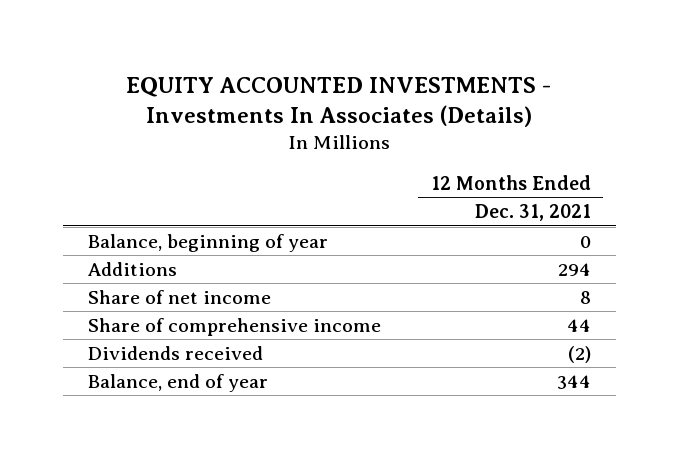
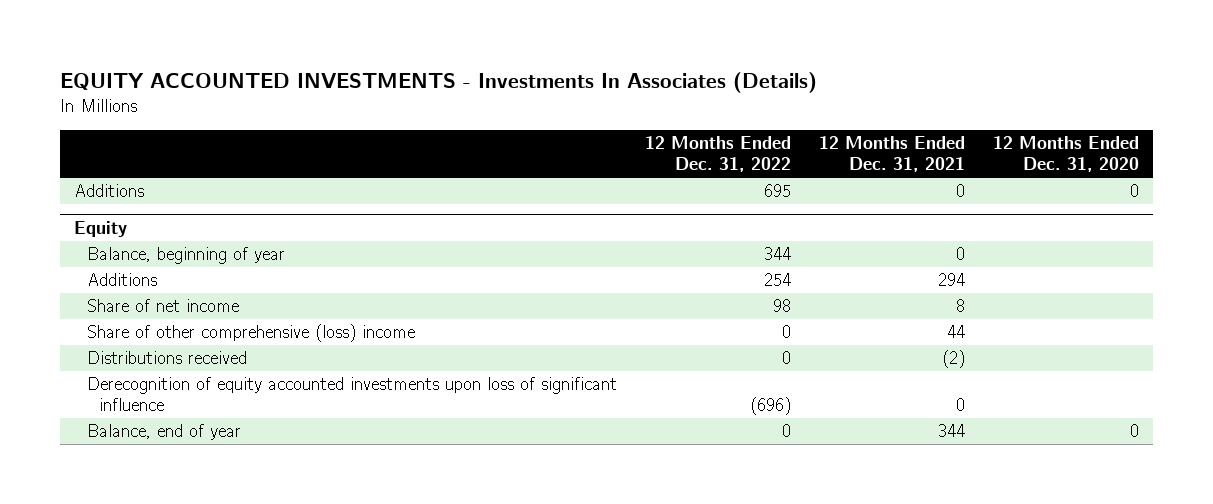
- | 12 Months Ended Dec. 31, 2021
+ | 12 Months Ended Dec. 31, 2022 | 12 Months Ended Dec. 31, 2021 | 12 Months Ended Dec. 31, 2020
+ Additions | 695 | 0 | 0
+ Equity
- Share of comprehensive income | 44
- Dividends received | (2)
+ Share of other comprehensive (loss) income | 0 | 44 |
+ Distributions received | 0 | (2) |
+ Derecognition of equity accounted investments upon loss of significant influence | (696) | 0 |

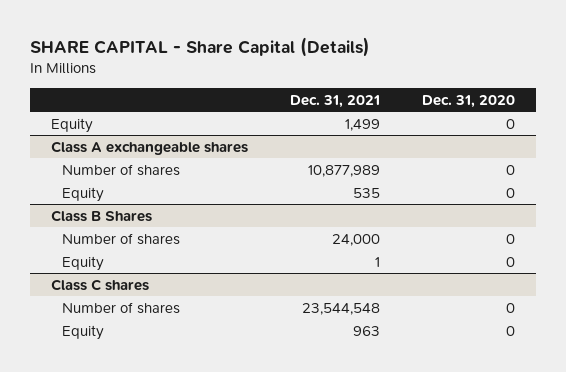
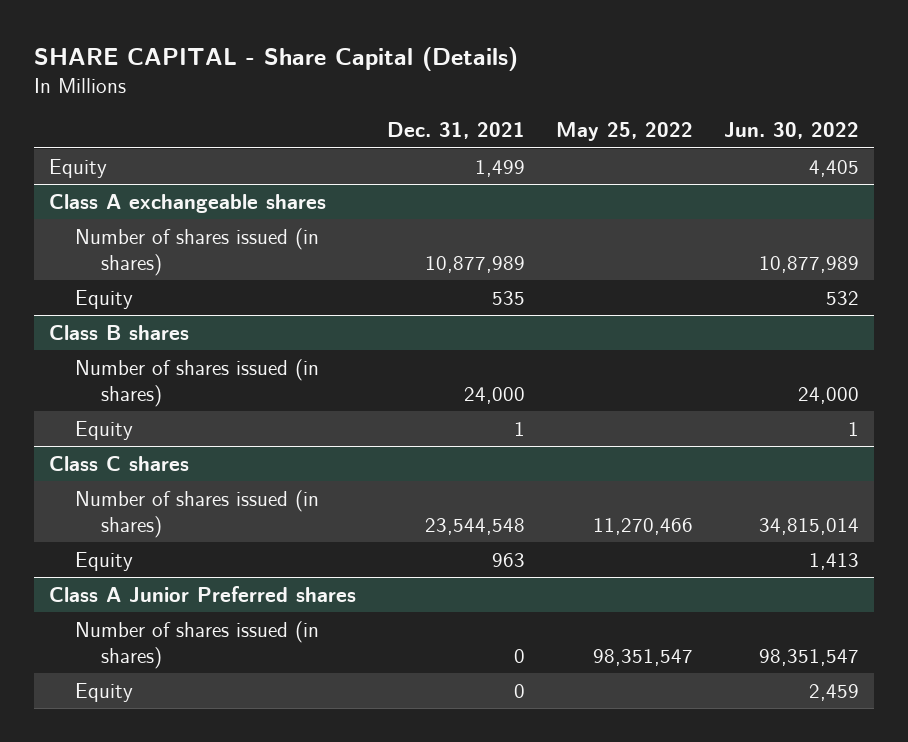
- | Dec. 31, 2021 | Dec. 31, 2020
+ | Dec. 31, 2021 | May 25, 2022 | Jun. 30, 2022
@ Class A exchangeable shares
- Number of shares | 10,877,989 | 0
+ Number of shares issued (in shares) | 10,877,989 | | 10,877,989
- Class B Shares
- Number of shares | 24,000 | 0
+ Class B shares
+ Number of shares issued (in shares) | 24,000 | | 24,000
@ Class C shares
- Number of shares | 23,544,548 | 0
+ Number of shares issued (in shares) | 23,544,548 | 11,270,466 | 34,815,014
+ Class A Junior Preferred shares
+ Number of shares issued (in shares) | 0 | 98,351,547 | 98,351,547
+ Equity | 0 | | 2,459

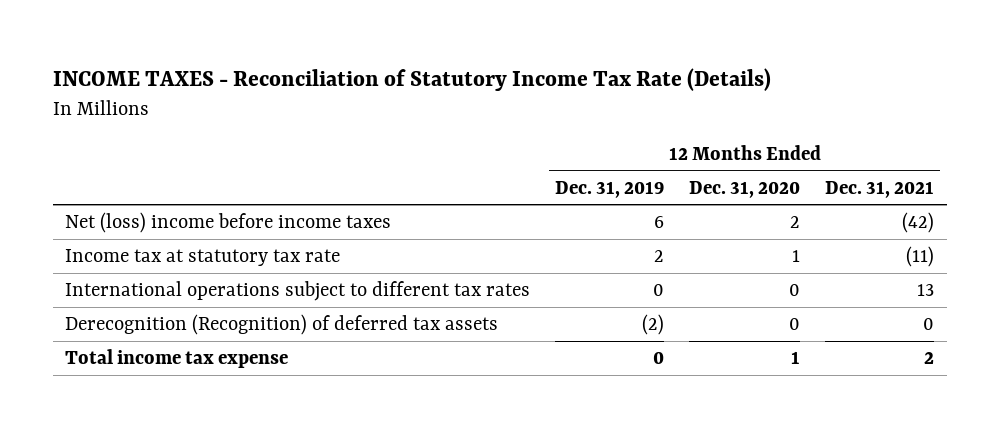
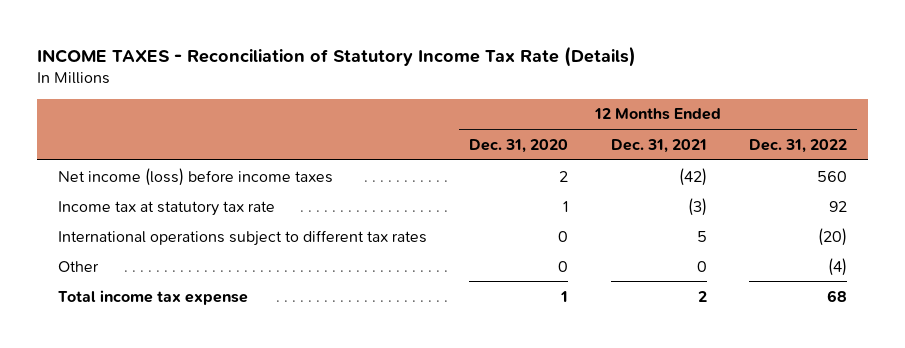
- | 12 Months Ended Dec. 31, 2019 | 12 Months Ended Dec. 31, 2020 | 12 Months Ended Dec. 31, 2021
+ | 12 Months Ended Dec. 31, 2020 | 12 Months Ended Dec. 31, 2021 | 12 Months Ended Dec. 31, 2022
- Net (loss) income before income taxes | 6 | 2 | (42)
- Income tax at statutory tax rate | 2 | 1 | (11)
- International operations subject to different tax rates | 0 | 0 | 13
- Derecognition (Recognition) of deferred tax assets | (2) | 0 | 0
+ Net income (loss) before income taxes | 2 | (42) | 560
+ Income tax at statutory tax rate | 1 | (3) | 92
+ International operations subject to different tax rates | 0 | 5 | (20)
+ Other | 0 | 0 | (4)

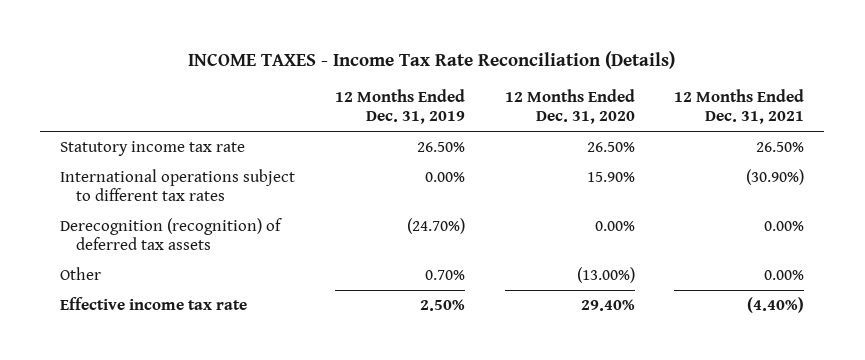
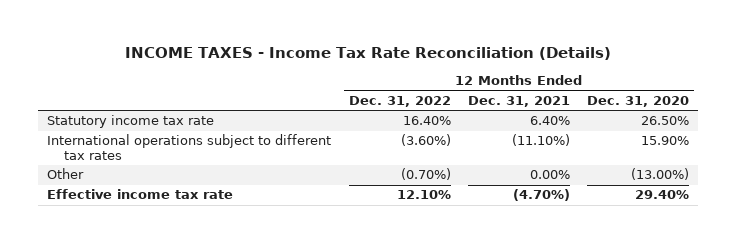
- | 12 Months Ended Dec. 31, 2019 | 12 Months Ended Dec. 31, 2020 | 12 Months Ended Dec. 31, 2021
+ | 12 Months Ended Dec. 31, 2022 | 12 Months Ended Dec. 31, 2021 | 12 Months Ended Dec. 31, 2020
- Statutory income tax rate | 26.50% | 26.50% | 26.50%
- International operations subject to different tax rates | 0.00% | 15.90% | (30.90%)
- Derecognition (recognition) of deferred tax assets | (24.70%) | 0.00% | 0.00%
+ Statutory income tax rate | 16.40% | 6.40% | 26.50%
+ International operations subject to different tax rates | (3.60%) | (11.10%) | 15.90%
- Effective income tax rate | 2.50% | 29.40% | (4.40%)
+ Effective income tax rate | 12.10% | (4.70%) | 29.40%

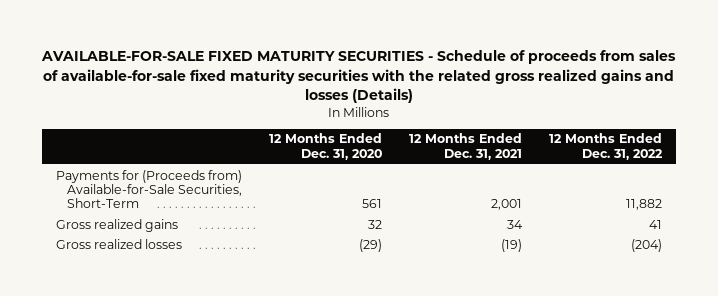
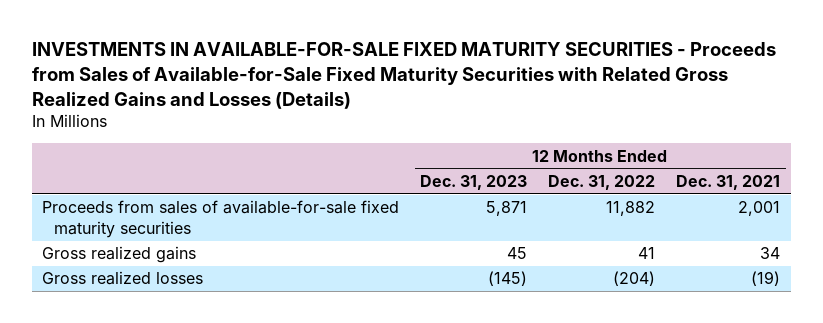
- AVAILABLE-FOR-SALE FIXED MATURITY SECURITIES - Schedule of proceeds from sales of available-for-sale fixed maturity securities with the related gross realized gains and losses (Details)
+ INVESTMENTS IN AVAILABLE-FOR-SALE FIXED MATURITY SECURITIES - Proceeds from Sales of Available-for-Sale Fixed Maturity Securities with Related Gross Realized Gains and Losses (Details)
- | 12 Months Ended Dec. 31, 2020 | 12 Months Ended Dec. 31, 2021 | 12 Months Ended Dec. 31, 2022
+ | 12 Months Ended Dec. 31, 2023 | 12 Months Ended Dec. 31, 2022 | 12 Months Ended Dec. 31, 2021
- Payments for (Proceeds from) Available-for-Sale Securities, Short-Term | 561 | 2,001 | 11,882
+ Proceeds from sales of available-for-sale fixed maturity securities | 5,871 | 11,882 | 2,001

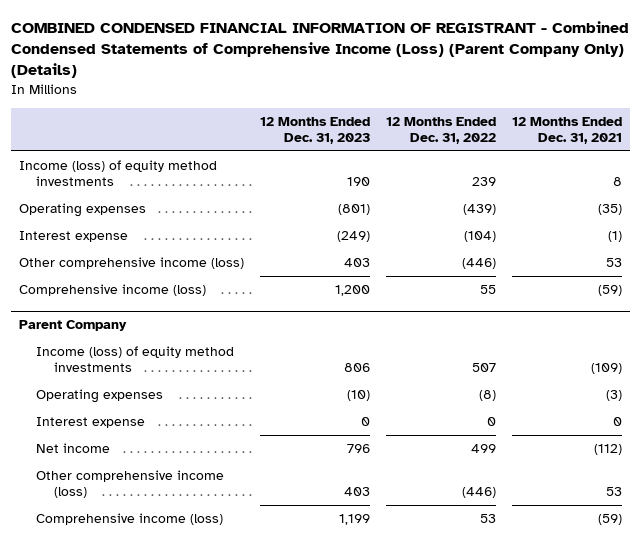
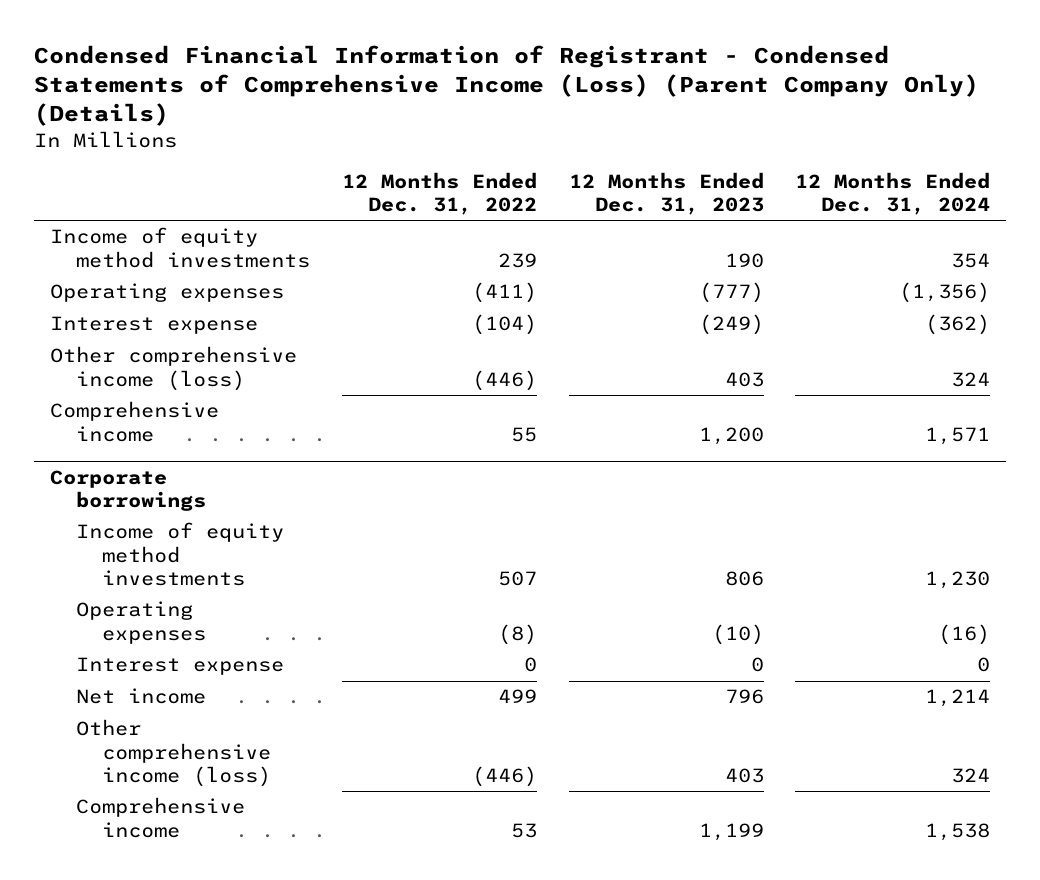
- COMBINED CONDENSED FINANCIAL INFORMATION OF REGISTRANT - Combined Condensed Statements of Comprehensive Income (Loss) (Parent Company Only) (Details)
+ Condensed Financial Information of Registrant - Condensed Statements of Comprehensive Income (Loss) (Parent Company Only) (Details)
- | 12 Months Ended Dec. 31, 2023 | 12 Months Ended Dec. 31, 2022 | 12 Months Ended Dec. 31, 2021
+ | 12 Months Ended Dec. 31, 2022 | 12 Months Ended Dec. 31, 2023 | 12 Months Ended Dec. 31, 2024
- Income (loss) of equity method investments | 190 | 239 | 8
- Operating expenses | (801) | (439) | (35)
+ Income of equity method investments | 239 | 190 | 354
+ Operating expenses | (411) | (777) | (1,356)
- Comprehensive income (loss) | 1,200 | 55 | (59)
- Parent Company
- Income (loss) of equity method investments | 806 | 507 | (109)
+ Comprehensive income | 55 | 1,200 | 1,571
+ Corporate borrowings
+ Income of equity method investments | 507 | 806 | 1,230
- Comprehensive income (loss) | 1,199 | 53 | (59)
+ Comprehensive income | 53 | 1,199 | 1,538

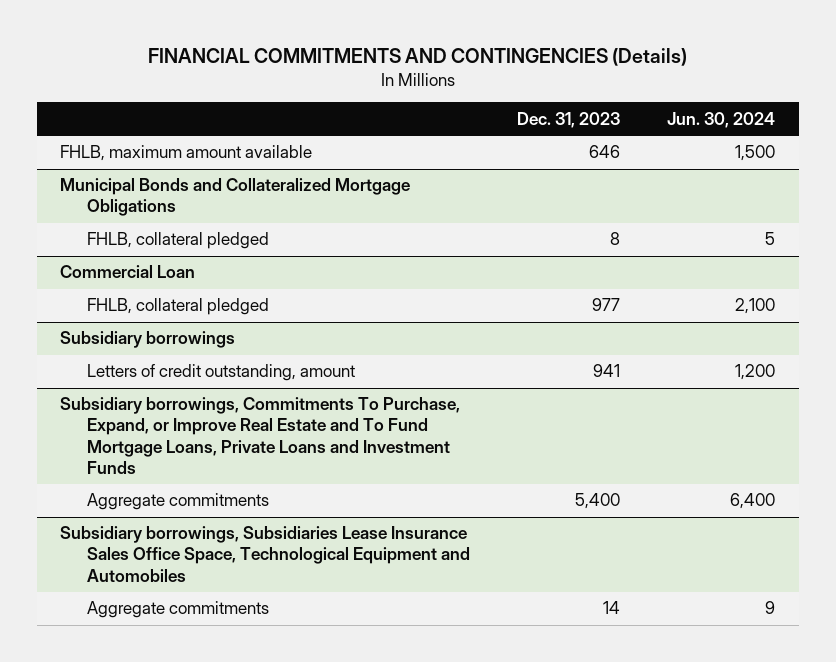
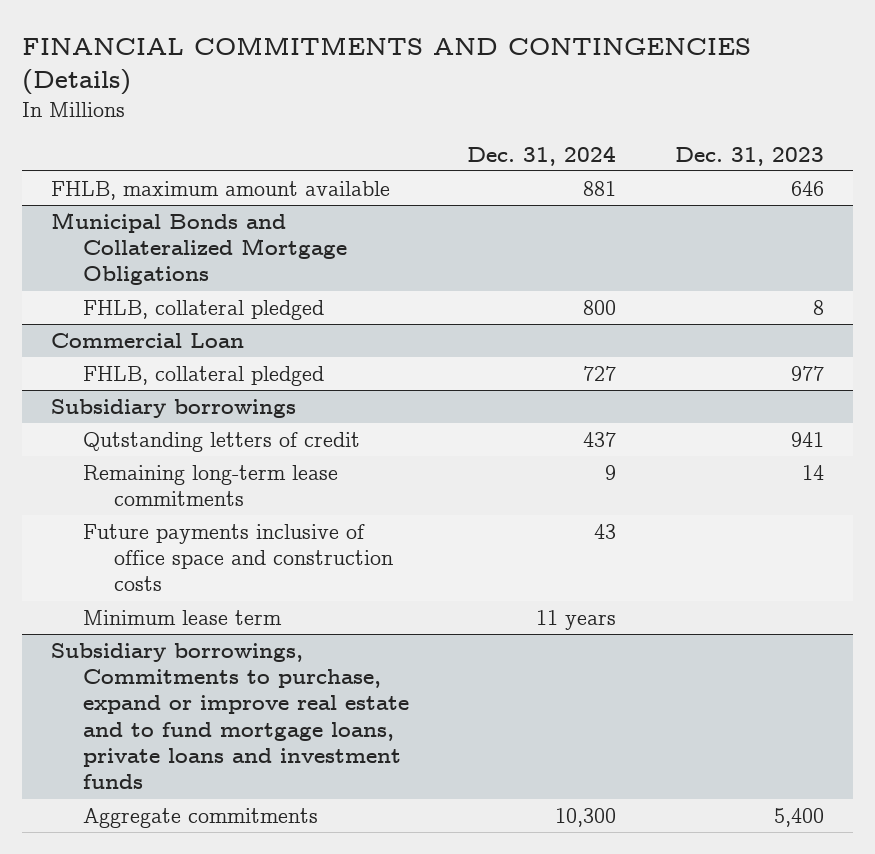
- | Dec. 31, 2023 | Jun. 30, 2024
+ | Dec. 31, 2024 | Dec. 31, 2023
@ Subsidiary borrowings
- Letters of credit outstanding, amount | 941 | 1,200
- Subsidiary borrowings, Commitments To Purchase, Expand, or Improve Real Estate and To Fund Mortgage Loans, Private Loans and Investment Funds
@ Subsidiary borrowings
+ Qutstanding letters of credit | 437 | 941
+ Remaining long-term lease commitments | 9 | 14
+ Future payments inclusive of office space and construction costs | 43 |
+ Minimum lease term | 11 years |
+ Subsidiary borrowings, Commitments to purchase, expand or improve real estate and to fund mortgage loans, private loans and investment funds
- Subsidiary borrowings, Subsidiaries Lease Insurance Sales Office Space, Technological Equipment and Automobiles
- Aggregate commitments | 14 | 9

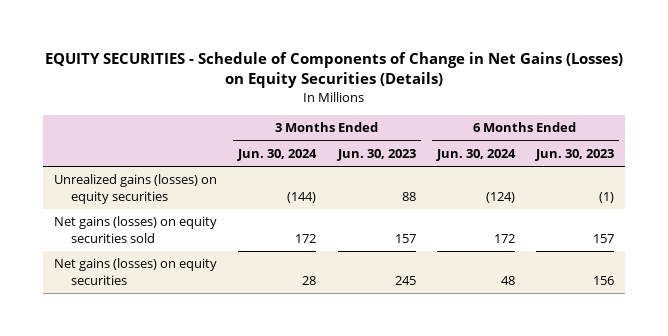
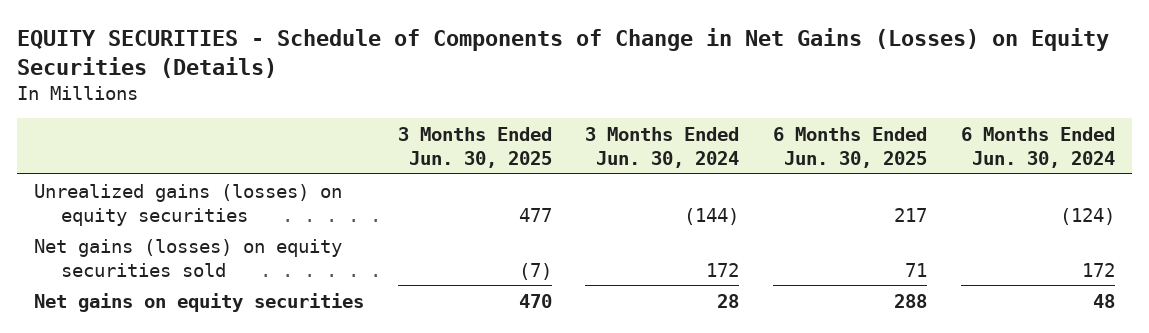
- | 3 Months Ended Jun. 30, 2024 | 3 Months Ended Jun. 30, 2023 | 6 Months Ended Jun. 30, 2024 | 6 Months Ended Jun. 30, 2023
+ | 3 Months Ended Jun. 30, 2025 | 3 Months Ended Jun. 30, 2024 | 6 Months Ended Jun. 30, 2025 | 6 Months Ended Jun. 30, 2024
- Net gains (losses) on equity securities | 28 | 245 | 48 | 156
+ Net gains on equity securities | 470 | 28 | 288 | 48

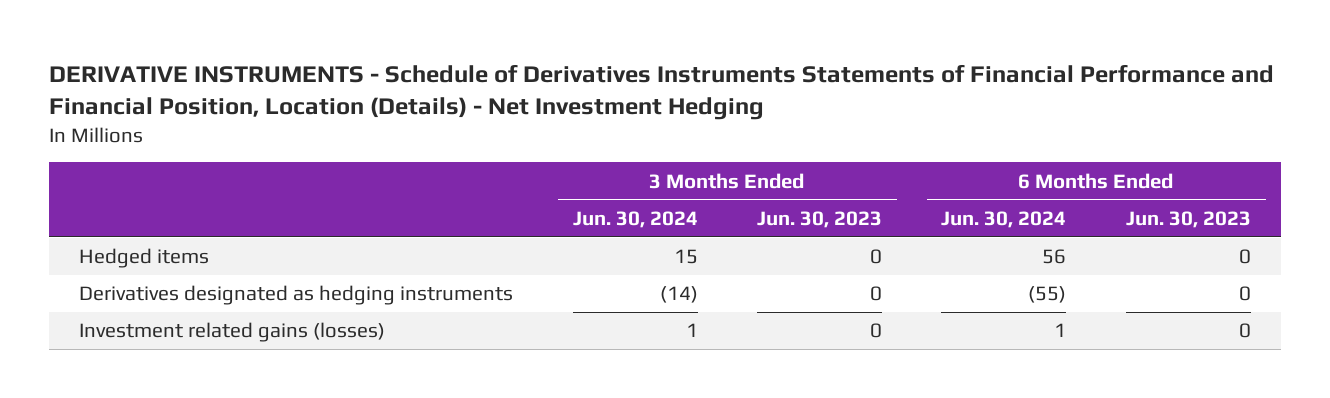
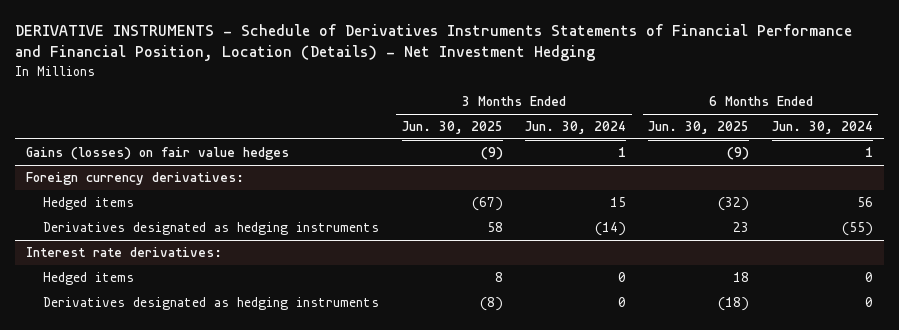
- | 3 Months Ended Jun. 30, 2024 | 3 Months Ended Jun. 30, 2023 | 6 Months Ended Jun. 30, 2024 | 6 Months Ended Jun. 30, 2023
+ | 3 Months Ended Jun. 30, 2025 | 3 Months Ended Jun. 30, 2024 | 6 Months Ended Jun. 30, 2025 | 6 Months Ended Jun. 30, 2024
+ Gains (losses) on fair value hedges | (9) | 1 | (9) | 1
+ Foreign currency derivatives:
- Investment related gains (losses) | 1 | 0 | 1 | 0
+ Interest rate derivatives:
+ Hedged items | 8 | 0 | 18 | 0
+ Derivatives designated as hedging instruments | (8) | 0 | (18) | 0

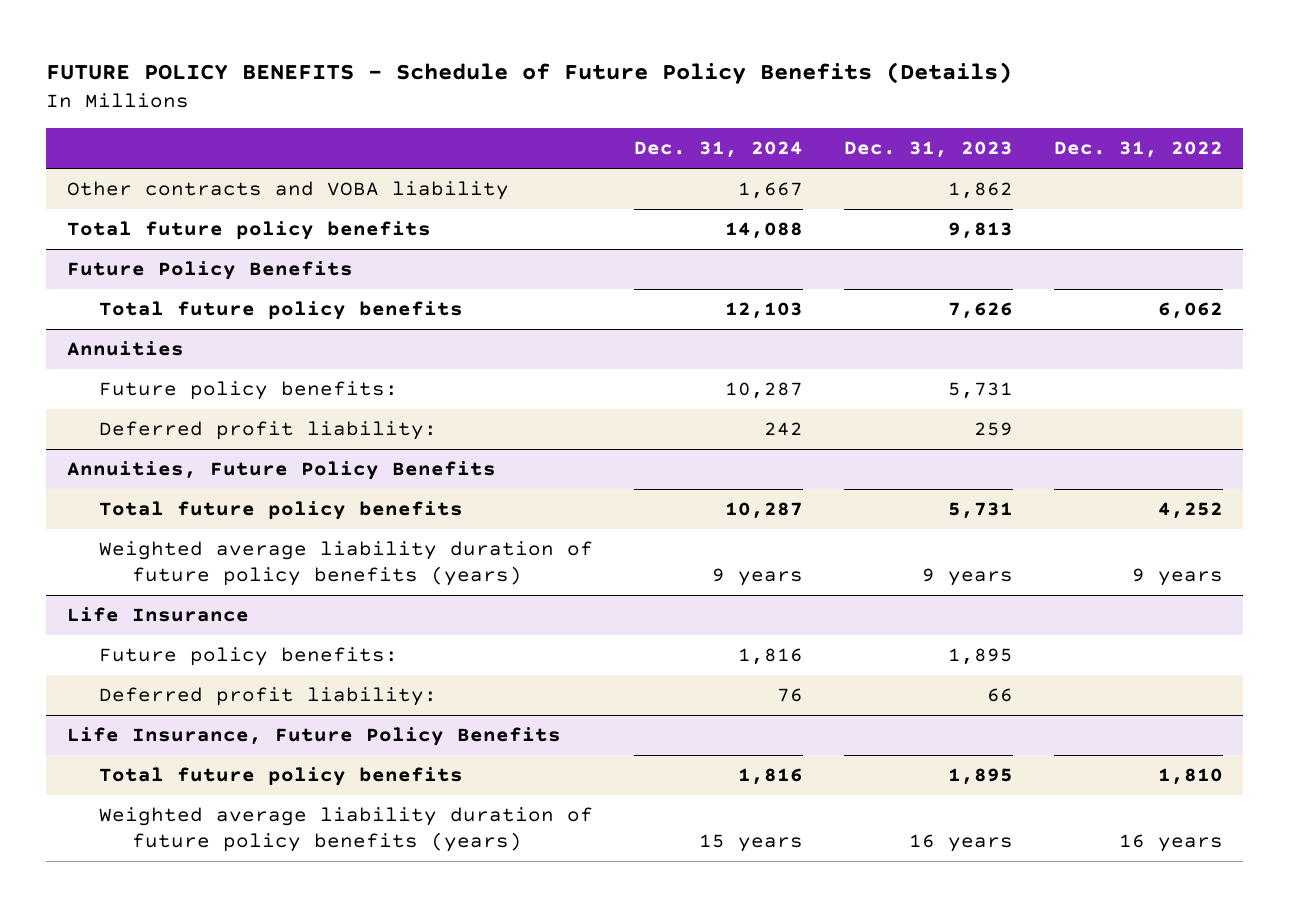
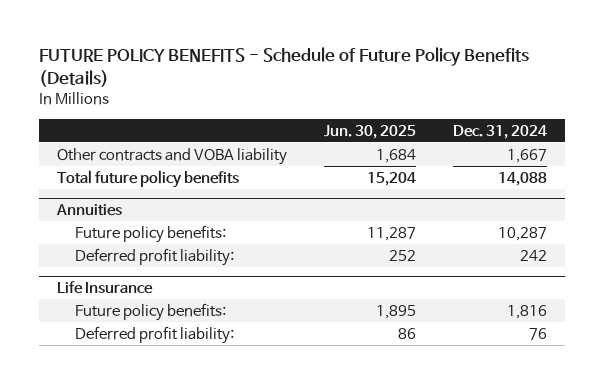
- | Dec. 31, 2024 | Dec. 31, 2023 | Dec. 31, 2022
+ | Jun. 30, 2025 | Dec. 31, 2024
- Future Policy Benefits
- Total future policy benefits | 12,103 | 7,626 | 6,062
- Annuities, Future Policy Benefits
- Total future policy benefits | 10,287 | 5,731 | 4,252
- Weighted average liability duration of future policy benefits (years) | 9 years | 9 years | 9 years
- Life Insurance, Future Policy Benefits
- Total future policy benefits | 1,816 | 1,895 | 1,810
- Weighted average liability duration of future policy benefits (years) | 15 years | 16 years | 16 years

